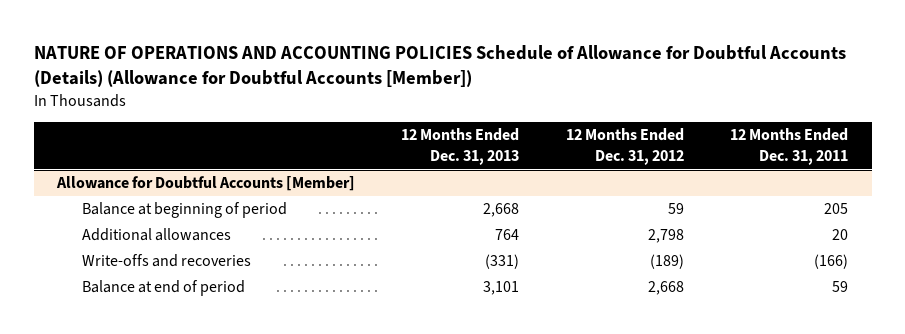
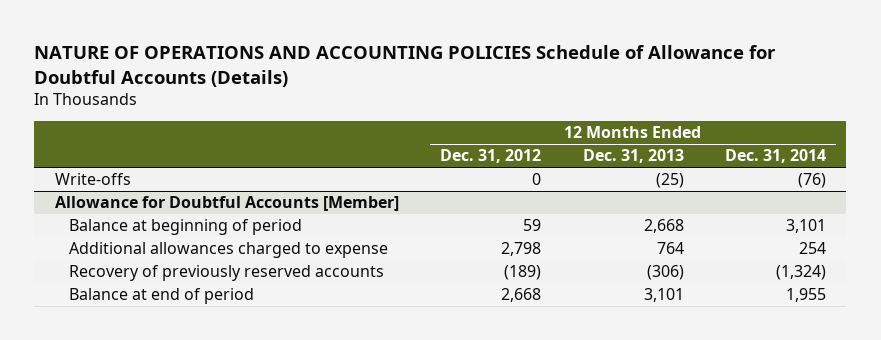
- NATURE OF OPERATIONS AND ACCOUNTING POLICIES Schedule of Allowance for Doubtful Accounts (Details) (Allowance for Doubtful Accounts [Member])
+ NATURE OF OPERATIONS AND ACCOUNTING POLICIES Schedule of Allowance for Doubtful Accounts (Details)
- | 12 Months Ended Dec. 31, 2013 | 12 Months Ended Dec. 31, 2012 | 12 Months Ended Dec. 31, 2011
+ | 12 Months Ended Dec. 31, 2012 | 12 Months Ended Dec. 31, 2013 | 12 Months Ended Dec. 31, 2014
+ Write-offs | 0 | (25) | (76)
@ Allowance for Doubtful Accounts [Member]
- Additional allowances | 764 | 2,798 | 20
- Write-offs and recoveries | (331) | (189) | (166)
+ Additional allowances charged to expense | 2,798 | 764 | 254
+ Recovery of previously reserved accounts | (189) | (306) | (1,324)

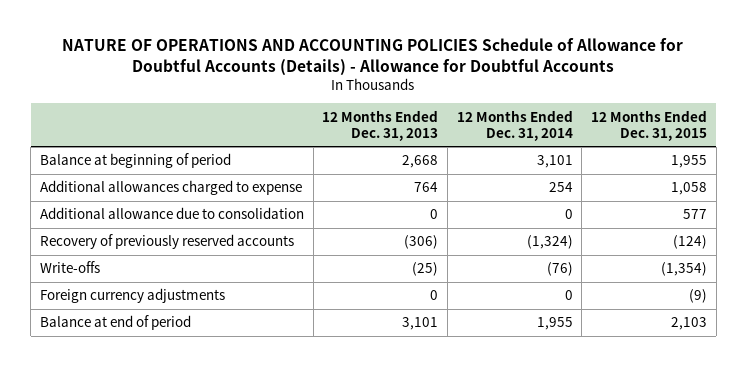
- NATURE OF OPERATIONS AND ACCOUNTING POLICIES Schedule of Allowance for Doubtful Accounts (Details)
+ NATURE OF OPERATIONS AND ACCOUNTING POLICIES Schedule of Allowance for Doubtful Accounts (Details) - Allowance for Doubtful Accounts
- | 12 Months Ended Dec. 31, 2012 | 12 Months Ended Dec. 31, 2013 | 12 Months Ended Dec. 31, 2014
+ | 12 Months Ended Dec. 31, 2013 | 12 Months Ended Dec. 31, 2014 | 12 Months Ended Dec. 31, 2015
- Allowance for Doubtful Accounts [Member]
+ Additional allowance due to consolidation | 0 | 0 | 577
moved down: Write-offs | (25) | (76) | (1,354)
+ Foreign currency adjustments | 0 | 0 | (9)

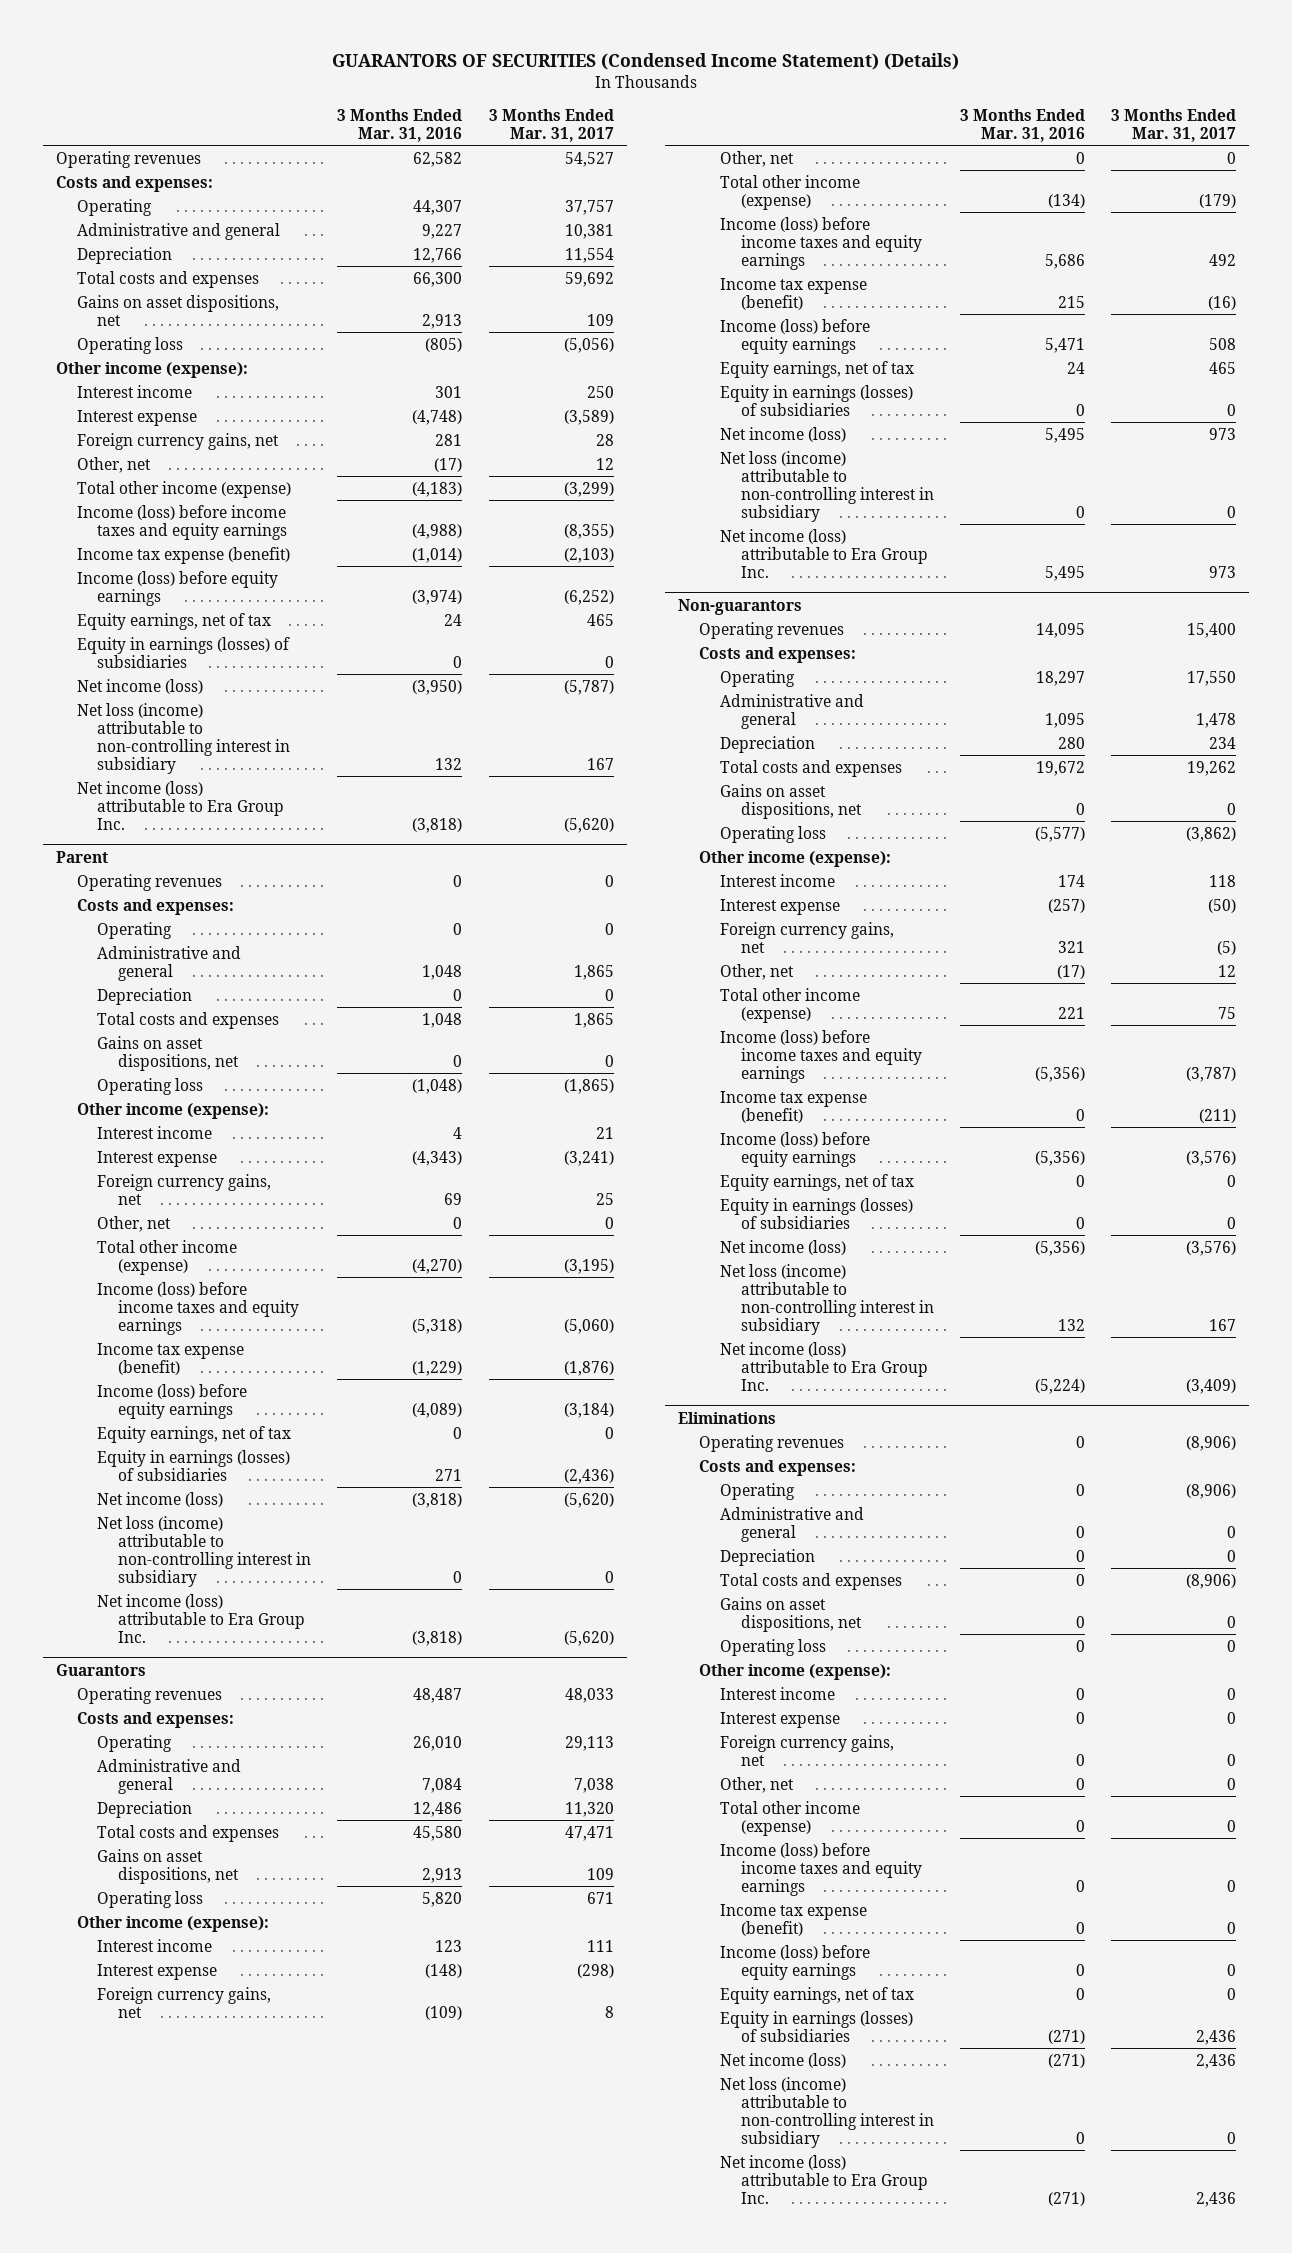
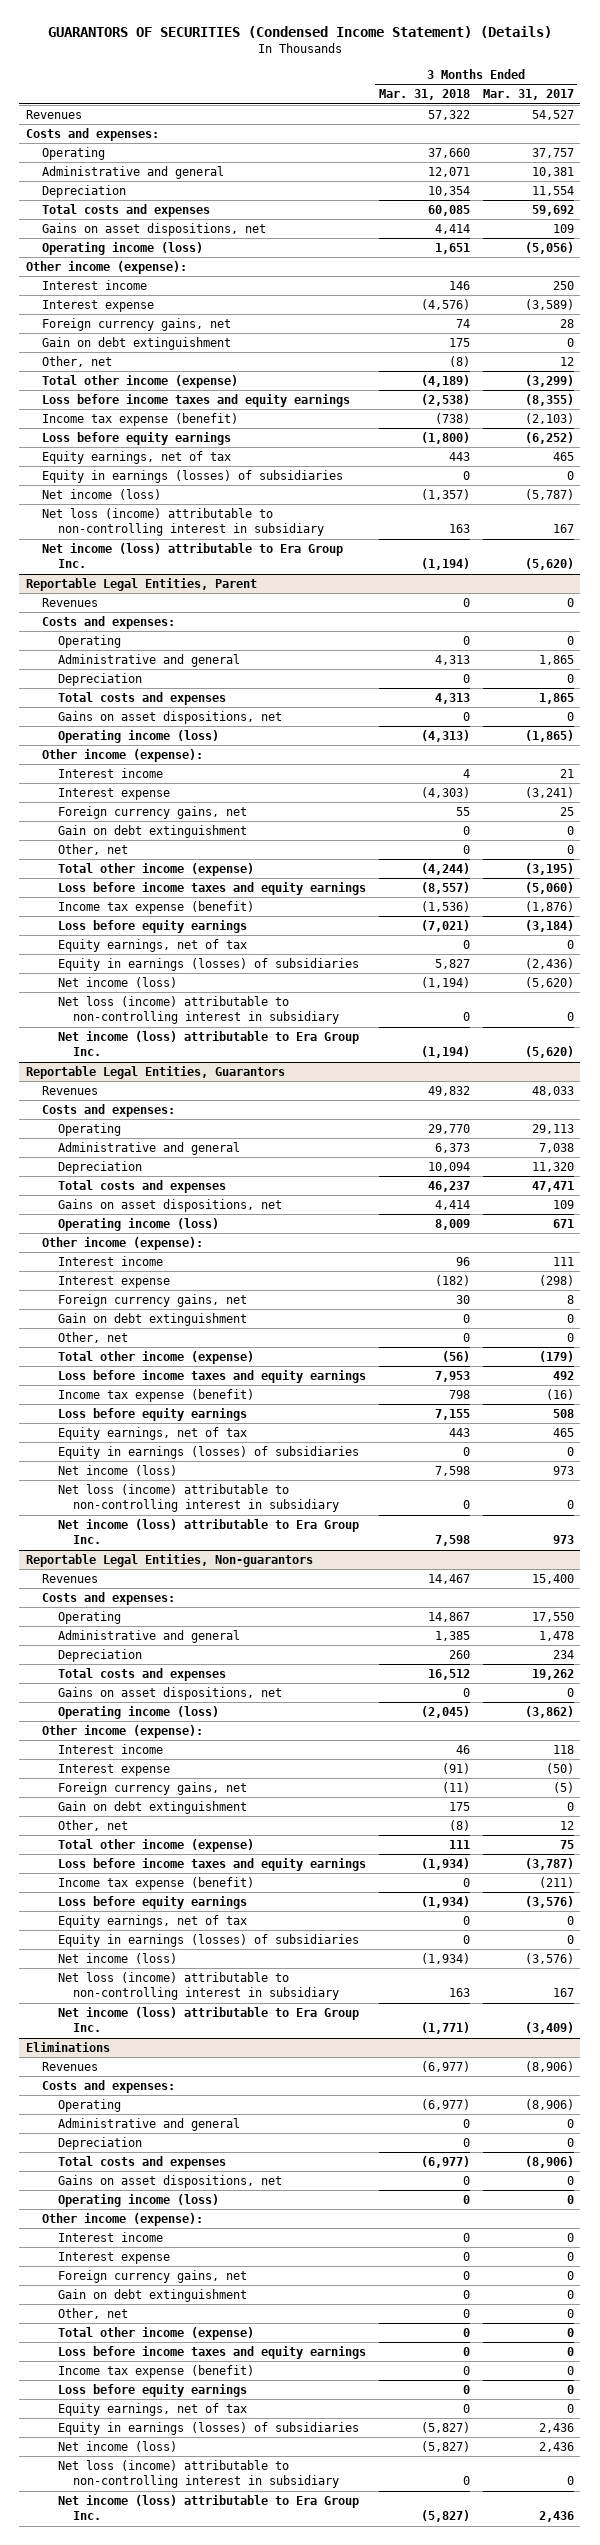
- | 3 Months Ended Mar. 31, 2016 | 3 Months Ended Mar. 31, 2017
+ | 3 Months Ended Mar. 31, 2018 | 3 Months Ended Mar. 31, 2017
- Operating revenues | 62,582 | 54,527
+ Revenues | 57,322 | 54,527
- Operating loss | (805) | (5,056)
+ Operating income (loss) | 1,651 | (5,056)
+ Gain on debt extinguishment | 175 | 0
- Income (loss) before income taxes and equity earnings | (4,988) | (8,355)
+ Loss before income taxes and equity earnings | (2,538) | (8,355)
- Income (loss) before equity earnings | (3,974) | (6,252)
+ Loss before equity earnings | (1,800) | (6,252)
- Parent
- Operating revenues | 0 | 0
+ Reportable Legal Entities, Parent
+ Revenues | 0 | 0
- Operating loss | (1,048) | (1,865)
+ Operating income (loss) | (4,313) | (1,865)
+ Gain on debt extinguishment | 0 | 0
- Income (loss) before income taxes and equity earnings | (5,318) | (5,060)
+ Loss before income taxes and equity earnings | (8,557) | (5,060)
- Income (loss) before equity earnings | (4,089) | (3,184)
+ Loss before equity earnings | (7,021) | (3,184)
- Guarantors
- Operating revenues | 48,487 | 48,033
+ Reportable Legal Entities, Guarantors
+ Revenues | 49,832 | 48,033
- Operating loss | 5,820 | 671
+ Operating income (loss) | 8,009 | 671
+ Gain on debt extinguishment | 0 | 0
- Income (loss) before income taxes and equity earnings | 5,686 | 492
+ Loss before income taxes and equity earnings | 7,953 | 492
- Income (loss) before equity earnings | 5,471 | 508
+ Loss before equity earnings | 7,155 | 508
- Non-guarantors
- Operating revenues | 14,095 | 15,400
+ Reportable Legal Entities, Non-guarantors
+ Revenues | 14,467 | 15,400
- Operating loss | (5,577) | (3,862)
+ Operating income (loss) | (2,045) | (3,862)
+ Gain on debt extinguishment | 175 | 0
- Income (loss) before income taxes and equity earnings | (5,356) | (3,787)
+ Loss before income taxes and equity earnings | (1,934) | (3,787)
- Income (loss) before equity earnings | (5,356) | (3,576)
+ Loss before equity earnings | (1,934) | (3,576)
@ Eliminations
- Operating revenues | 0 | (8,906)
+ Revenues | (6,977) | (8,906)
- Operating loss | 0 | 0
+ Operating income (loss) | 0 | 0
+ Gain on debt extinguishment | 0 | 0
- Income (loss) before income taxes and equity earnings | 0 | 0
+ Loss before income taxes and equity earnings | 0 | 0
- Income (loss) before equity earnings | 0 | 0
+ Loss before equity earnings | 0 | 0

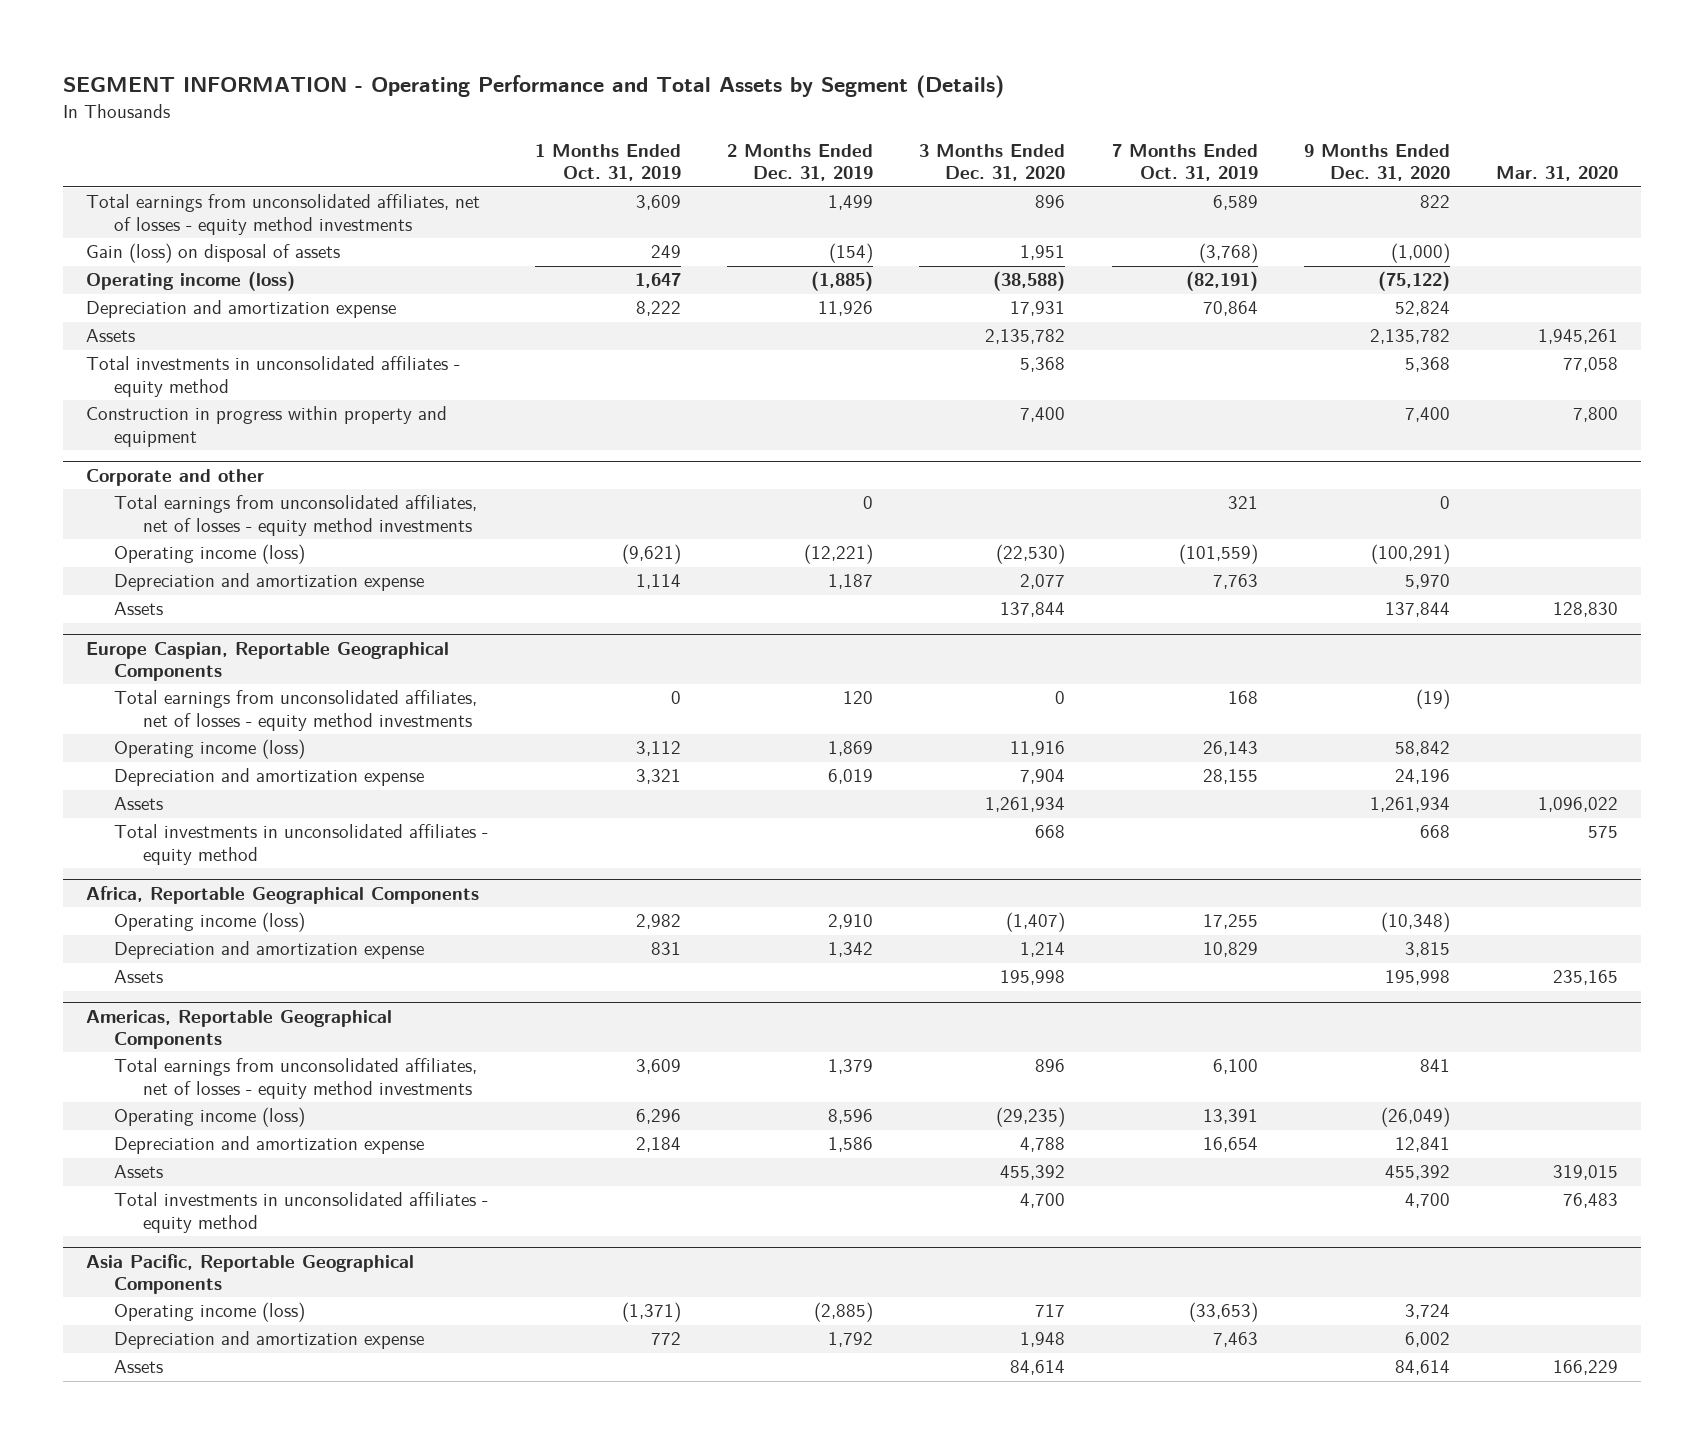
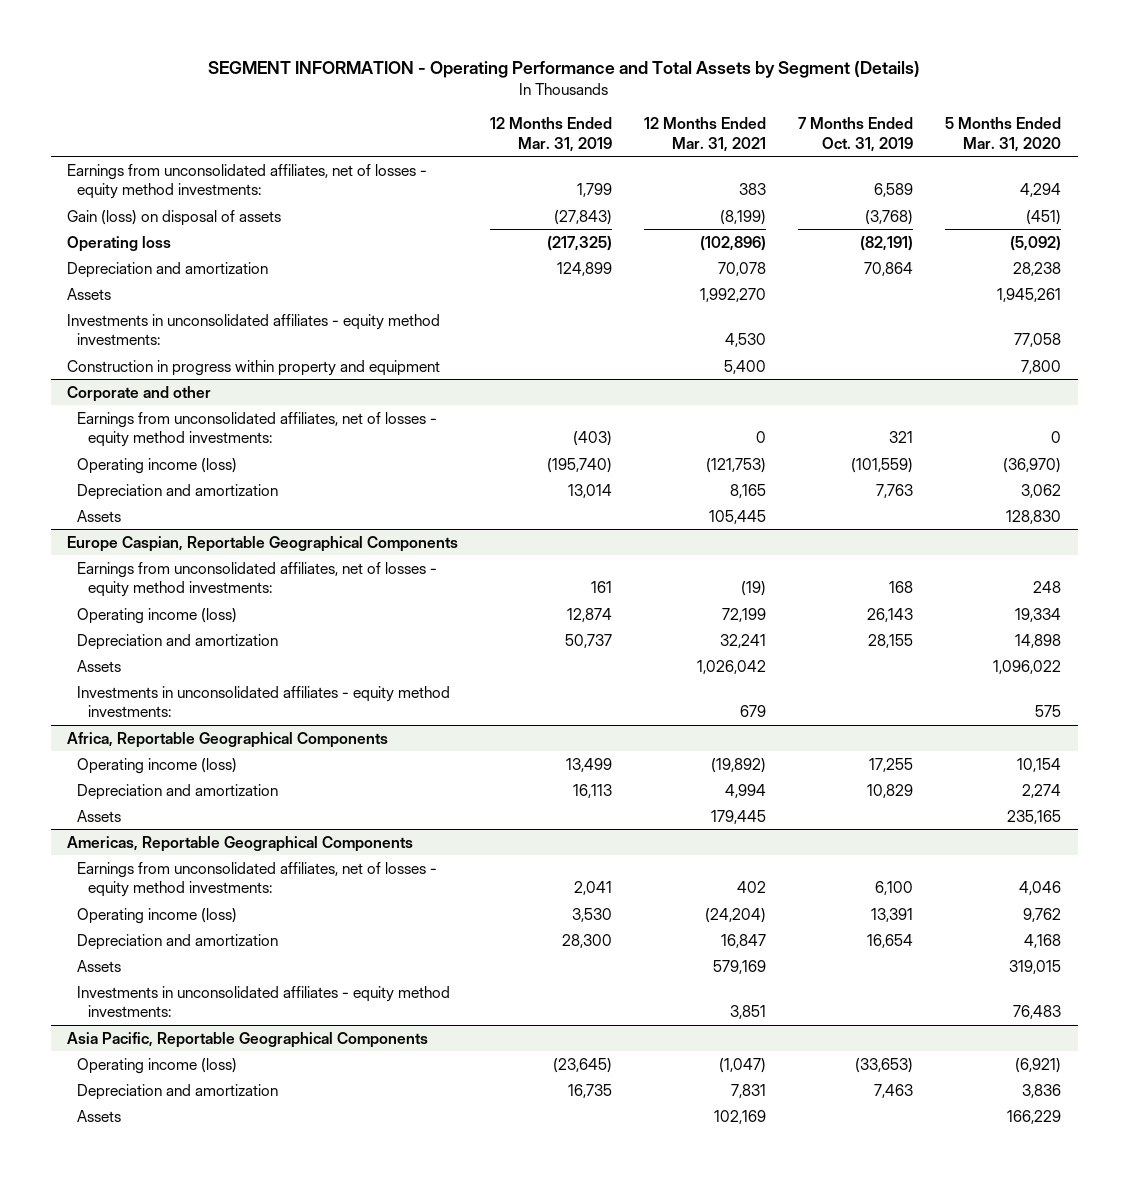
- | 1 Months Ended Oct. 31, 2019 | 2 Months Ended Dec. 31, 2019 | 3 Months Ended Dec. 31, 2020 | 7 Months Ended Oct. 31, 2019 | 9 Months Ended Dec. 31, 2020 | Mar. 31, 2020
+ | 12 Months Ended Mar. 31, 2019 | 12 Months Ended Mar. 31, 2021 | 7 Months Ended Oct. 31, 2019 | 5 Months Ended Mar. 31, 2020
- Total earnings from unconsolidated affiliates, net of losses - equity method investments | 3,609 | 1,499 | 896 | 6,589 | 822 |
+ Earnings from unconsolidated affiliates, net of losses - equity method investments: | 1,799 | 383 | 6,589 | 4,294
- Operating income (loss) | 1,647 | (1,885) | (38,588) | (82,191) | (75,122) |
- Depreciation and amortization expense | 8,222 | 11,926 | 17,931 | 70,864 | 52,824 |
+ Operating loss | (217,325) | (102,896) | (82,191) | (5,092)
+ Depreciation and amortization | 124,899 | 70,078 | 70,864 | 28,238
- Total investments in unconsolidated affiliates - equity method | | | 5,368 | | 5,368 | 77,058
+ Investments in unconsolidated affiliates - equity method investments: | | 4,530 | | 77,058
@ Corporate and other
- Total earnings from unconsolidated affiliates, net of losses - equity method investments | | 0 | | 321 | 0 |
+ Earnings from unconsolidated affiliates, net of losses - equity method investments: | (403) | 0 | 321 | 0
- Depreciation and amortization expense | 1,114 | 1,187 | 2,077 | 7,763 | 5,970 |
+ Depreciation and amortization | 13,014 | 8,165 | 7,763 | 3,062
@ Europe Caspian, Reportable Geographical Components
- Total earnings from unconsolidated affiliates, net of losses - equity method investments | 0 | 120 | 0 | 168 | (19) |
+ Earnings from unconsolidated affiliates, net of losses - equity method investments: | 161 | (19) | 168 | 248
- Depreciation and amortization expense | 3,321 | 6,019 | 7,904 | 28,155 | 24,196 |
+ Depreciation and amortization | 50,737 | 32,241 | 28,155 | 14,898
- Total investments in unconsolidated affiliates - equity method | | | 668 | | 668 | 575
+ Investments in unconsolidated affiliates - equity method investments: | | 679 | | 575
@ Africa, Reportable Geographical Components
- Depreciation and amortization expense | 831 | 1,342 | 1,214 | 10,829 | 3,815 |
+ Depreciation and amortization | 16,113 | 4,994 | 10,829 | 2,274
@ Americas, Reportable Geographical Components
- Total earnings from unconsolidated affiliates, net of losses - equity method investments | 3,609 | 1,379 | 896 | 6,100 | 841 |
+ Earnings from unconsolidated affiliates, net of losses - equity method investments: | 2,041 | 402 | 6,100 | 4,046
- Depreciation and amortization expense | 2,184 | 1,586 | 4,788 | 16,654 | 12,841 |
+ Depreciation and amortization | 28,300 | 16,847 | 16,654 | 4,168
- Total investments in unconsolidated affiliates - equity method | | | 4,700 | | 4,700 | 76,483
+ Investments in unconsolidated affiliates - equity method investments: | | 3,851 | | 76,483
@ Asia Pacific, Reportable Geographical Components
- Depreciation and amortization expense | 772 | 1,792 | 1,948 | 7,463 | 6,002 |
+ Depreciation and amortization | 16,735 | 7,831 | 7,463 | 3,836

